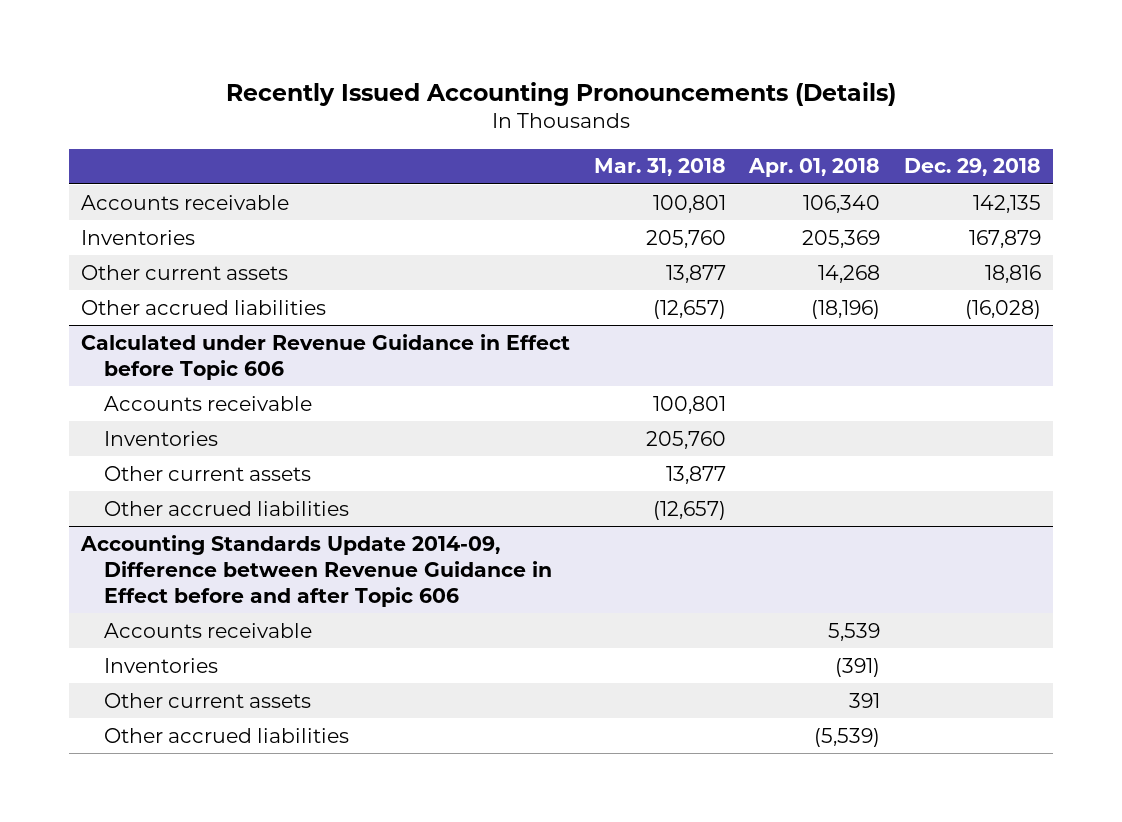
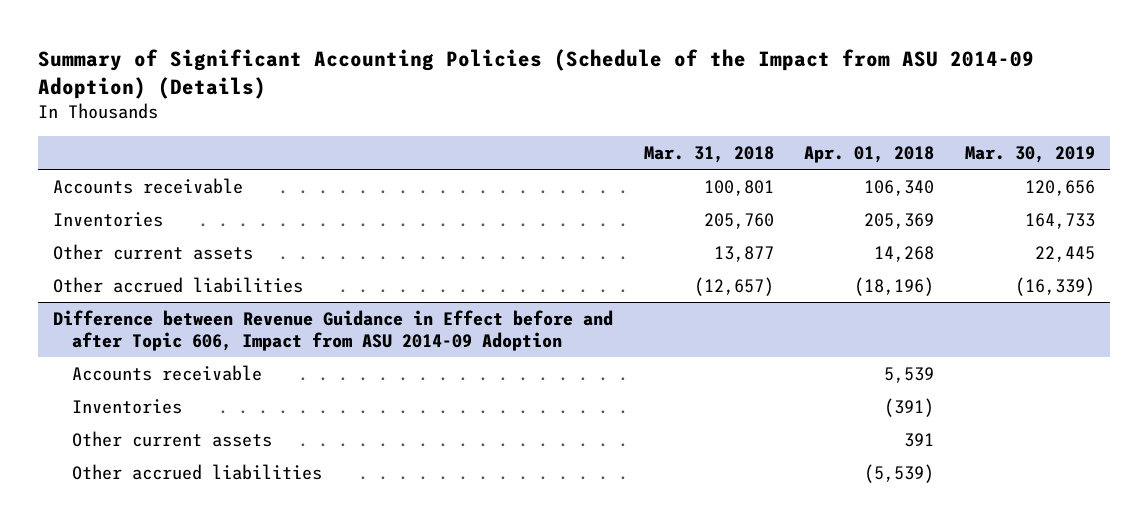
- Recently Issued Accounting Pronouncements (Details)
+ Summary of Significant Accounting Policies (Schedule of the Impact from ASU 2014-09 Adoption) (Details)
- | Mar. 31, 2018 | Apr. 01, 2018 | Dec. 29, 2018
+ | Mar. 31, 2018 | Apr. 01, 2018 | Mar. 30, 2019
- Calculated under Revenue Guidance in Effect before Topic 606
- Accounts receivable | 100,801 | |
- Inventories | 205,760 | |
- Other current assets | 13,877 | |
- Other accrued liabilities | (12,657) | |
- Accounting Standards Update 2014-09, Difference between Revenue Guidance in Effect before and after Topic 606
+ Difference between Revenue Guidance in Effect before and after Topic 606, Impact from ASU 2014-09 Adoption

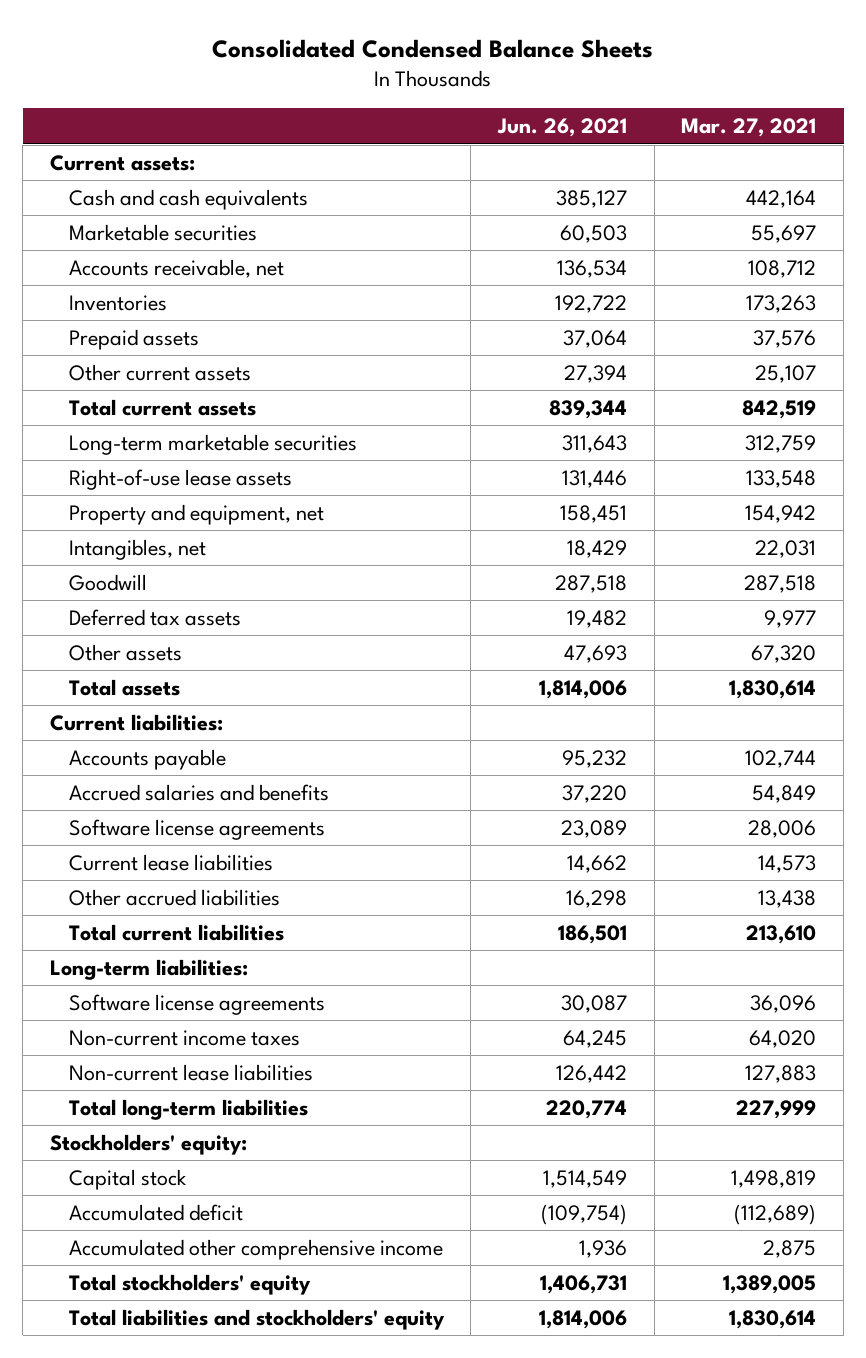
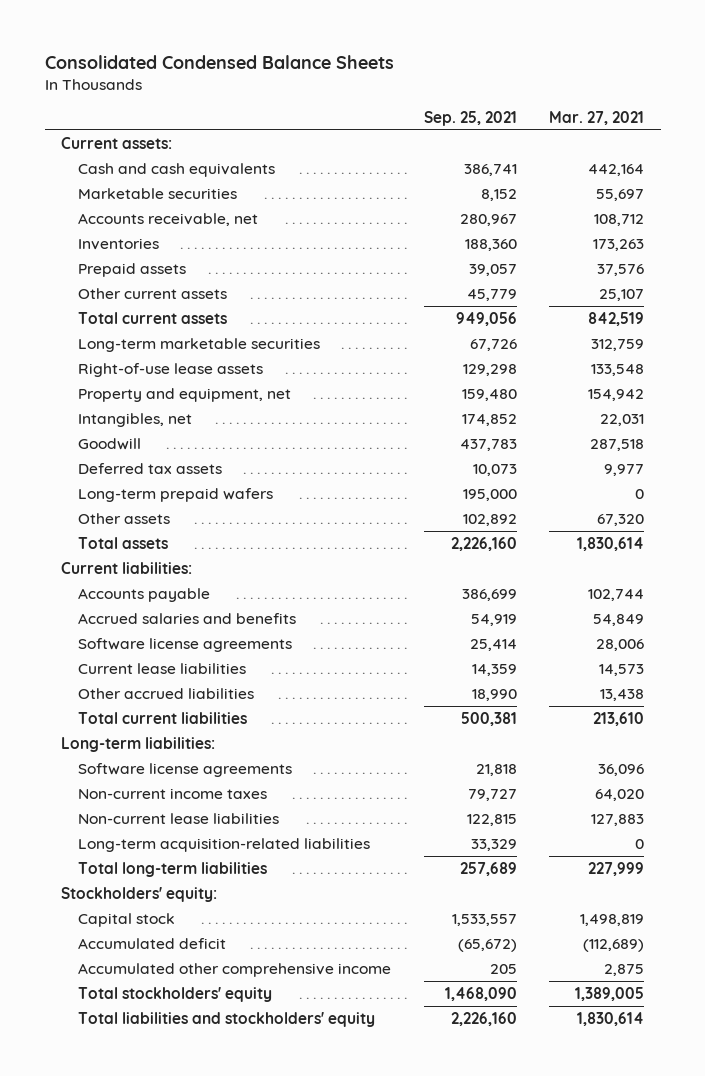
- | Jun. 26, 2021 | Mar. 27, 2021
+ | Sep. 25, 2021 | Mar. 27, 2021
+ Long-term prepaid wafers | 195,000 | 0
+ Long-term acquisition-related liabilities | 33,329 | 0

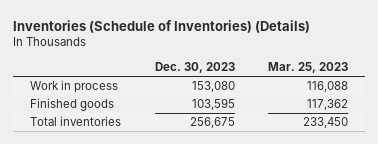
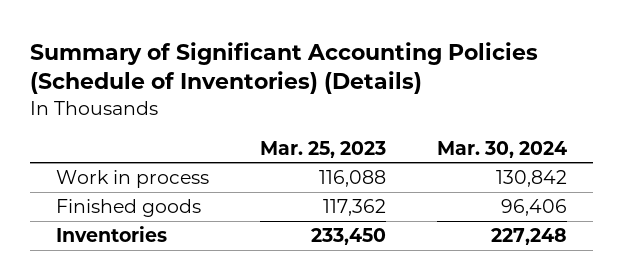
- Inventories (Schedule of Inventories) (Details)
+ Summary of Significant Accounting Policies (Schedule of Inventories) (Details)
- | Dec. 30, 2023 | Mar. 25, 2023
+ | Mar. 25, 2023 | Mar. 30, 2024
- Total inventories | 256,675 | 233,450
+ Inventories | 233,450 | 227,248

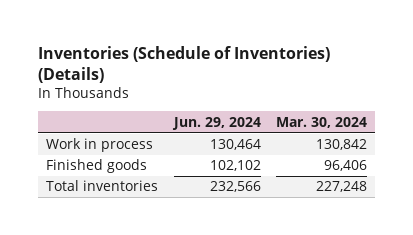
- Summary of Significant Accounting Policies (Schedule of Inventories) (Details)
+ Inventories (Schedule of Inventories) (Details)
- | Mar. 25, 2023 | Mar. 30, 2024
+ | Jun. 29, 2024 | Mar. 30, 2024
- Inventories | 233,450 | 227,248
+ Total inventories | 232,566 | 227,248

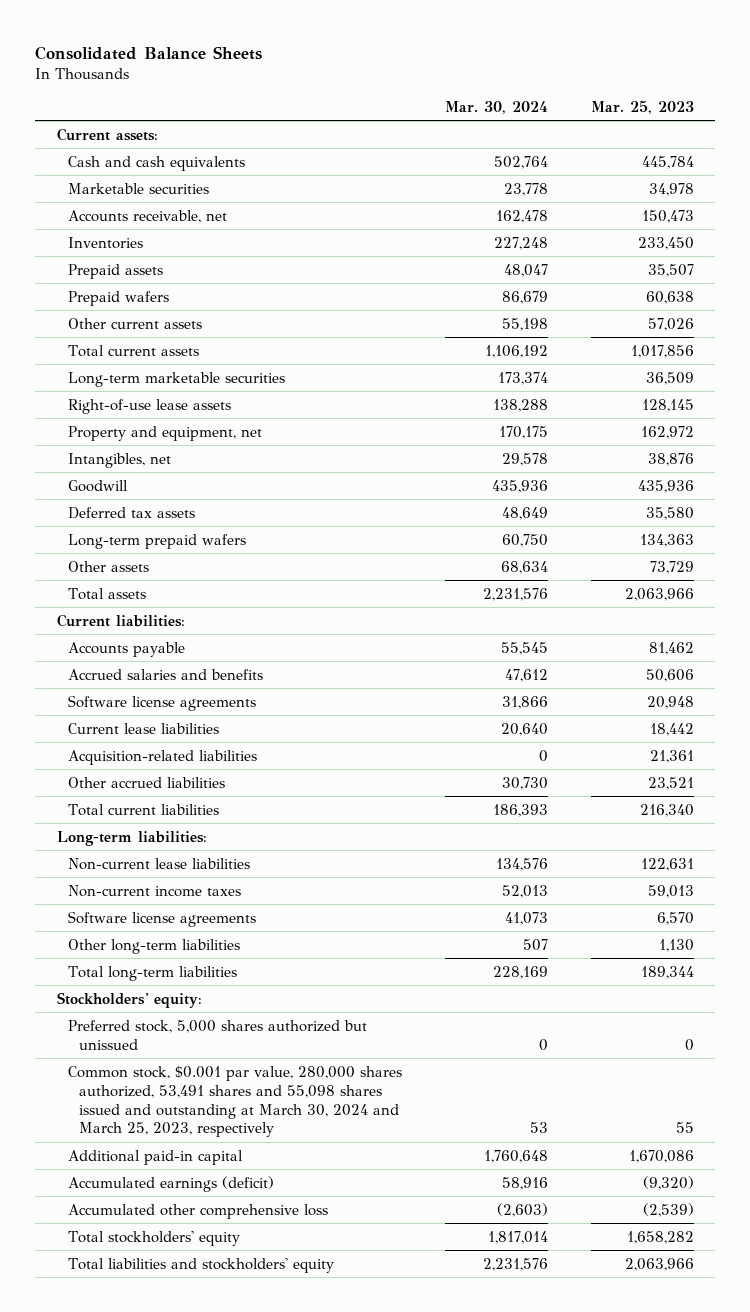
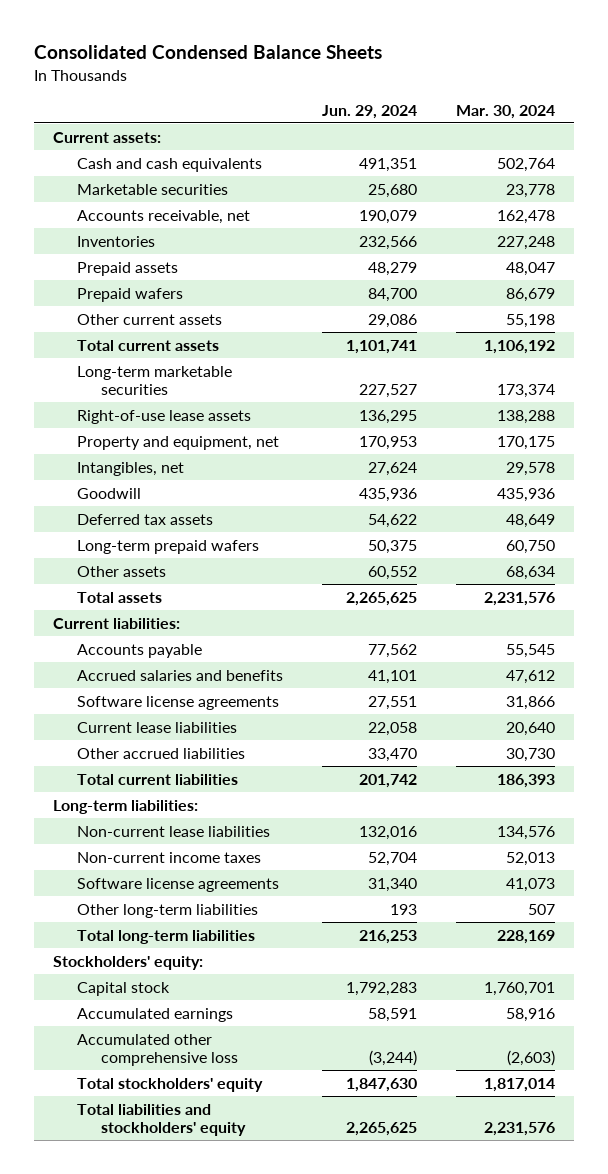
- Consolidated Balance Sheets
+ Consolidated Condensed Balance Sheets
- | Mar. 30, 2024 | Mar. 25, 2023
+ | Jun. 29, 2024 | Mar. 30, 2024
- Acquisition-related liabilities | 0 | 21,361
- Preferred stock, 5,000 shares authorized but unissued | 0 | 0
- Common stock, $0.001 par value, 280,000 shares authorized, 53,491 shares and 55,098 shares issued and outstanding at March 30, 2024 and March 25, 2023, respectively | 53 | 55
- Additional paid-in capital | 1,760,648 | 1,670,086
- Accumulated earnings (deficit) | 58,916 | (9,320)
+ Capital stock | 1,792,283 | 1,760,701
+ Accumulated earnings | 58,591 | 58,916

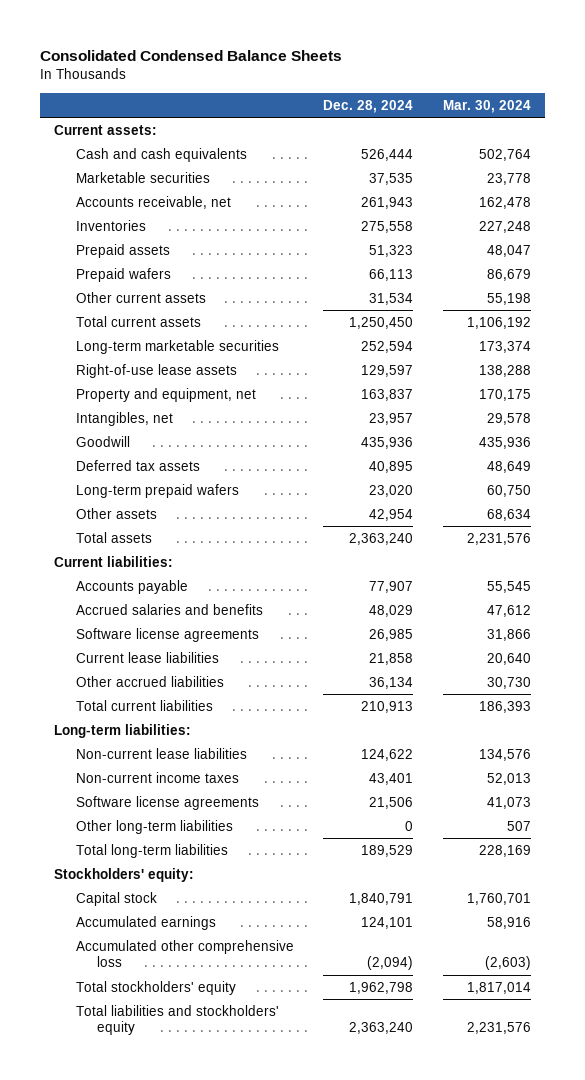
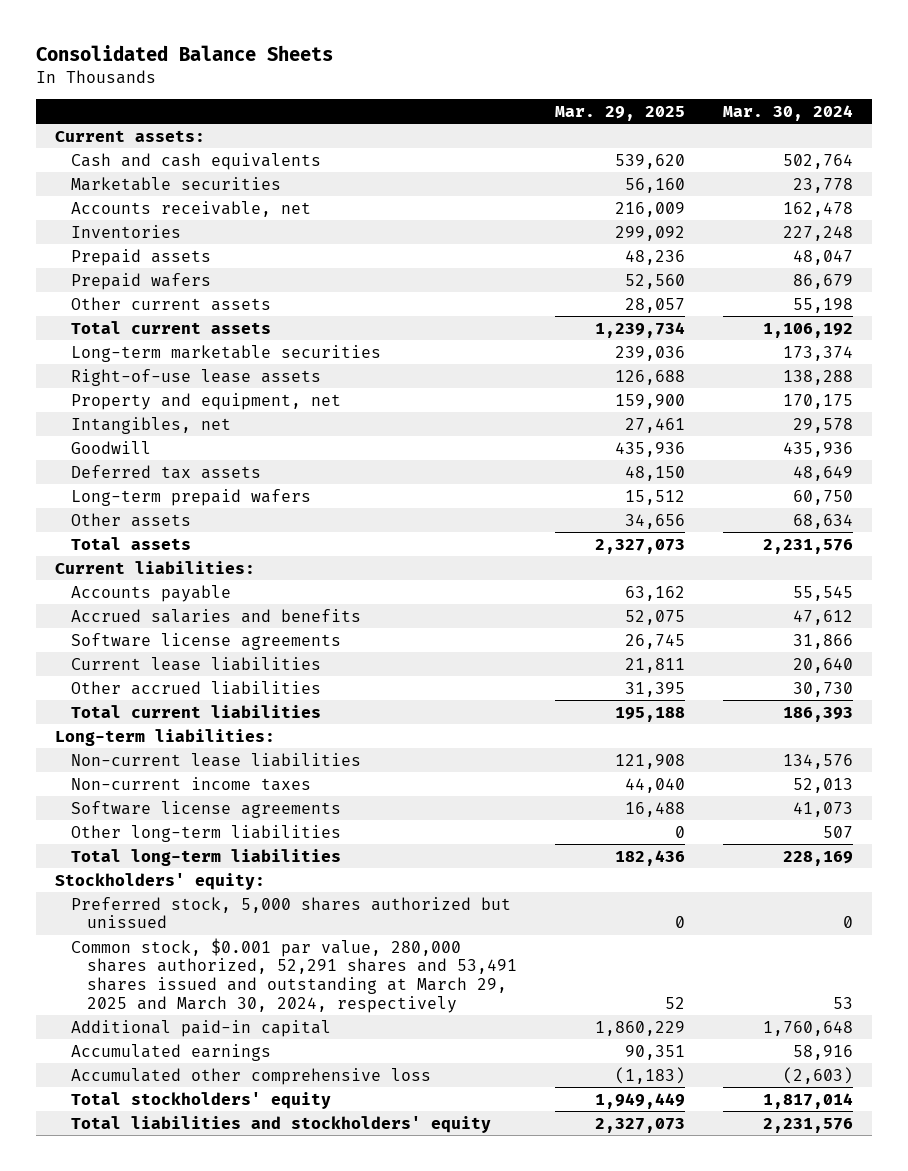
- Consolidated Condensed Balance Sheets
+ Consolidated Balance Sheets
- | Dec. 28, 2024 | Mar. 30, 2024
+ | Mar. 29, 2025 | Mar. 30, 2024
- Capital stock | 1,840,791 | 1,760,701
+ Preferred stock, 5,000 shares authorized but unissued | 0 | 0
+ Common stock, $0.001 par value, 280,000 shares authorized, 52,291 shares and 53,491 shares issued and outstanding at March 29, 2025 and March 30, 2024, respectively | 52 | 53
+ Additional paid-in capital | 1,860,229 | 1,760,648

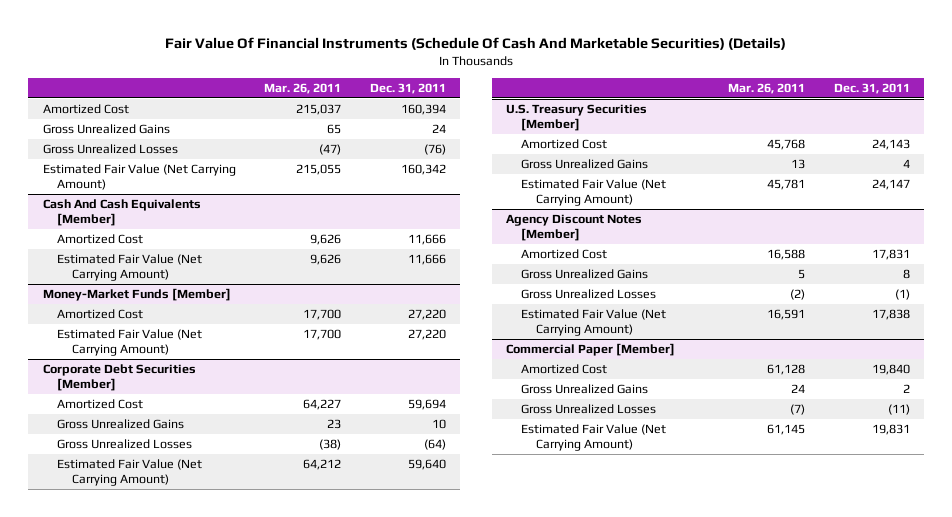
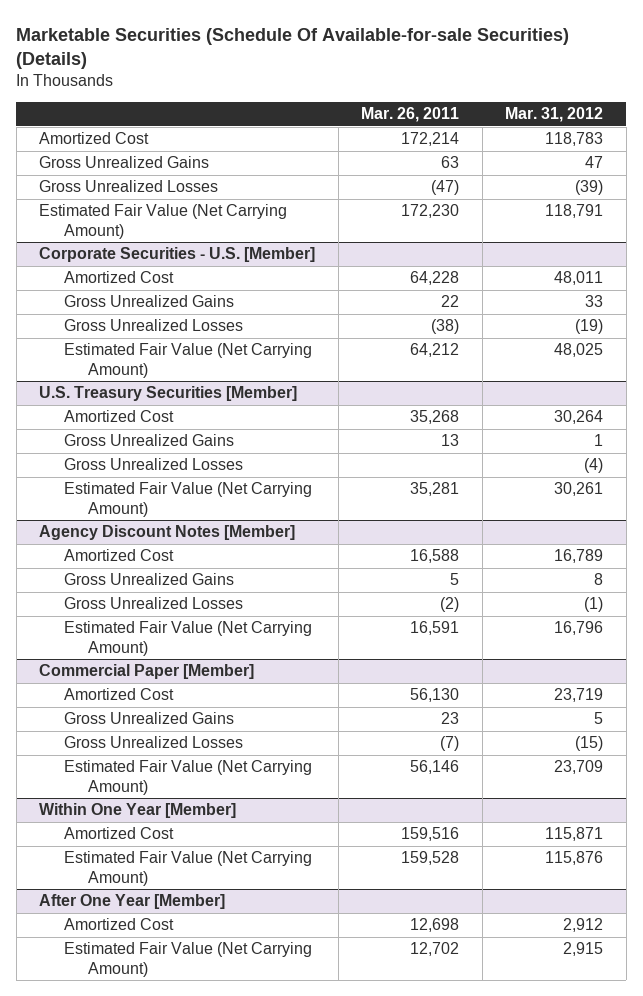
- Fair Value Of Financial Instruments (Schedule Of Cash And Marketable Securities) (Details)
+ Marketable Securities (Schedule Of Available-for-sale Securities) (Details)
- | Mar. 26, 2011 | Dec. 31, 2011
+ | Mar. 26, 2011 | Mar. 31, 2012
- Amortized Cost | 215,037 | 160,394
- Gross Unrealized Gains | 65 | 24
+ Amortized Cost | 172,214 | 118,783
+ Gross Unrealized Gains | 63 | 47
- Estimated Fair Value (Net Carrying Amount) | 215,055 | 160,342
- Cash And Cash Equivalents [Member]
- Amortized Cost | 9,626 | 11,666
- Estimated Fair Value (Net Carrying Amount) | 9,626 | 11,666
- Money-Market Funds [Member]
- Amortized Cost | 17,700 | 27,220
- Estimated Fair Value (Net Carrying Amount) | 17,700 | 27,220
- Corporate Debt Securities [Member]
- Amortized Cost | 64,227 | 59,694
- Gross Unrealized Gains | 23 | 10
+ Estimated Fair Value (Net Carrying Amount) | 172,230 | 118,791
+ Corporate Securities - U.S. [Member]
+ Amortized Cost | 64,228 | 48,011
+ Gross Unrealized Gains | 22 | 33
@ U.S. Treasury Securities [Member]
- Amortized Cost | 45,768 | 24,143
+ Amortized Cost | 35,268 | 30,264
- Estimated Fair Value (Net Carrying Amount) | 45,781 | 24,147
+ Gross Unrealized Losses | | (4)
+ Estimated Fair Value (Net Carrying Amount) | 35,281 | 30,261
@ Commercial Paper [Member]
- Amortized Cost | 61,128 | 19,840
- Gross Unrealized Gains | 24 | 2
+ Amortized Cost | 56,130 | 23,719
+ Gross Unrealized Gains | 23 | 5
- Estimated Fair Value (Net Carrying Amount) | 61,145 | 19,831
+ Estimated Fair Value (Net Carrying Amount) | 56,146 | 23,709
+ Within One Year [Member]
+ Amortized Cost | 159,516 | 115,871
+ Estimated Fair Value (Net Carrying Amount) | 159,528 | 115,876
+ After One Year [Member]
+ Amortized Cost | 12,698 | 2,912
+ Estimated Fair Value (Net Carrying Amount) | 12,702 | 2,915

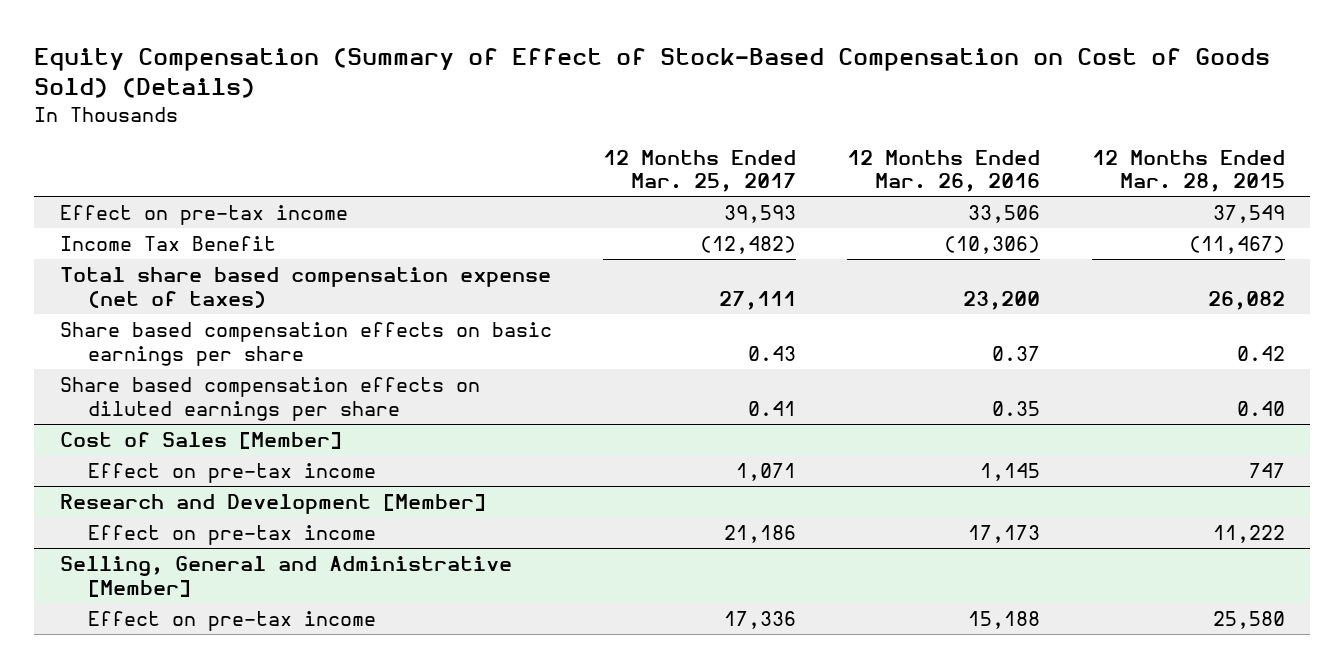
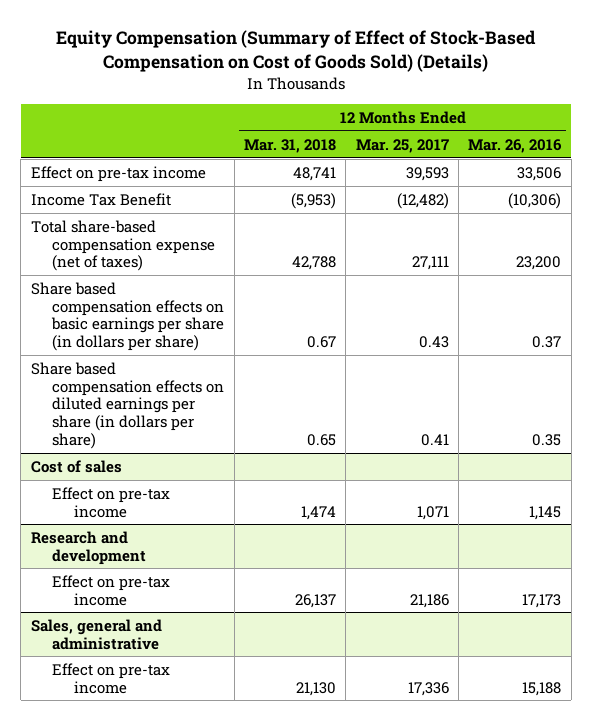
- | 12 Months Ended Mar. 25, 2017 | 12 Months Ended Mar. 26, 2016 | 12 Months Ended Mar. 28, 2015
+ | 12 Months Ended Mar. 31, 2018 | 12 Months Ended Mar. 25, 2017 | 12 Months Ended Mar. 26, 2016
- Total share based compensation expense (net of taxes) | 27,111 | 23,200 | 26,082
- Share based compensation effects on basic earnings per share | 0.43 | 0.37 | 0.42
- Share based compensation effects on diluted earnings per share | 0.41 | 0.35 | 0.40
- Cost of Sales [Member]
+ Total share-based compensation expense (net of taxes) | 42,788 | 27,111 | 23,200
+ Share based compensation effects on basic earnings per share (in dollars per share) | 0.67 | 0.43 | 0.37
+ Share based compensation effects on diluted earnings per share (in dollars per share) | 0.65 | 0.41 | 0.35
+ Cost of sales
- Research and Development [Member]
+ Research and development
- Selling, General and Administrative [Member]
+ Sales, general and administrative

